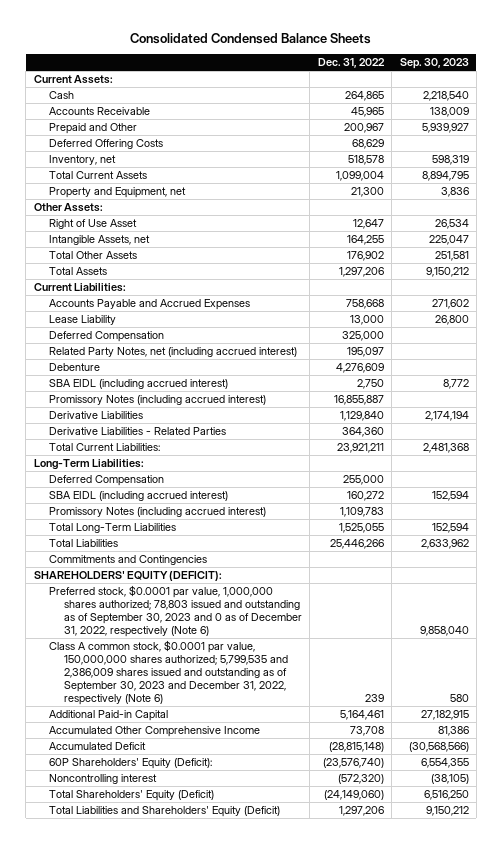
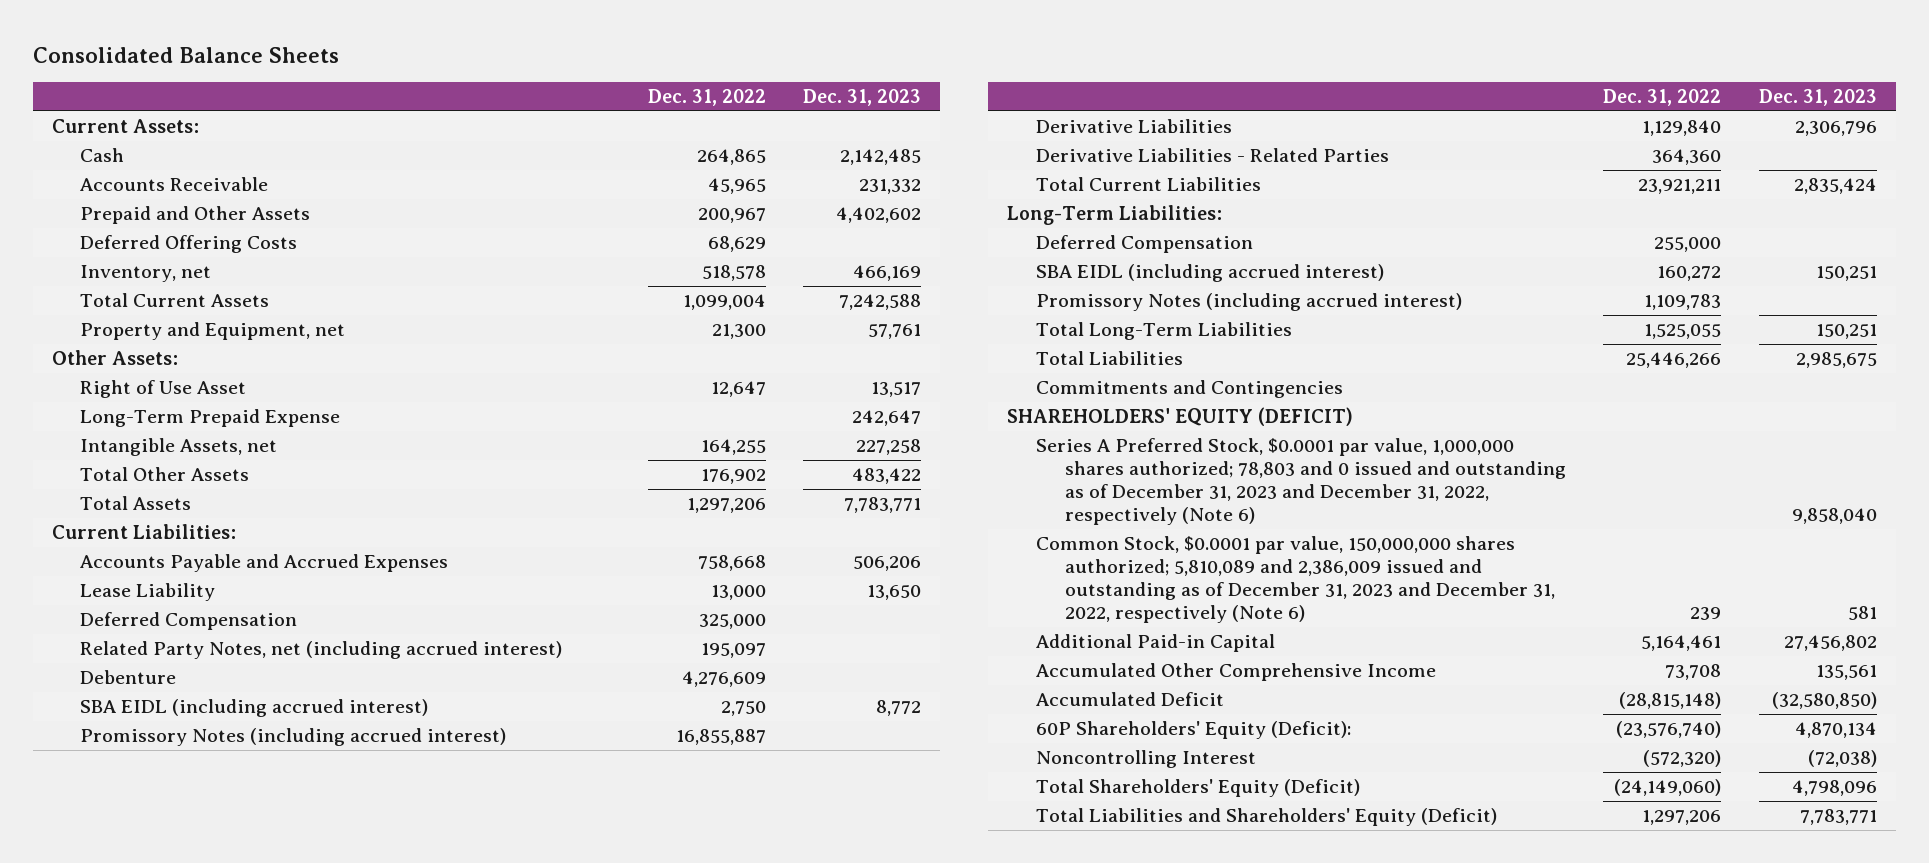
- Consolidated Condensed Balance Sheets
+ Consolidated Balance Sheets
- | Dec. 31, 2022 | Sep. 30, 2023
+ | Dec. 31, 2022 | Dec. 31, 2023
- Prepaid and Other | 200,967 | 5,939,927
+ Prepaid and Other Assets | 200,967 | 4,402,602
+ Long-Term Prepaid Expense | | 242,647
- Total Current Liabilities: | 23,921,211 | 2,481,368
+ Total Current Liabilities | 23,921,211 | 2,835,424
- SHAREHOLDERS' EQUITY (DEFICIT):
- Preferred stock, $0.0001 par value, 1,000,000 shares authorized; 78,803 issued and outstanding as of September 30, 2023 and 0 as of December 31, 2022, respectively (Note 6) | | 9,858,040
- Class A common stock, $0.0001 par value, 150,000,000 shares authorized; 5,799,535 and 2,386,009 shares issued and outstanding as of September 30, 2023 and December 31, 2022, respectively (Note 6) | 239 | 580
+ SHAREHOLDERS' EQUITY (DEFICIT)
+ Series A Preferred Stock, $0.0001 par value, 1,000,000 shares authorized; 78,803 and 0 issued and outstanding as of December 31, 2023 and December 31, 2022, respectively (Note 6) | | 9,858,040
+ Common Stock, $0.0001 par value, 150,000,000 shares authorized; 5,810,089 and 2,386,009 issued and outstanding as of December 31, 2023 and December 31, 2022, respectively (Note 6) | 239 | 581
- Noncontrolling interest | (572,320) | (38,105)
+ Noncontrolling Interest | (572,320) | (72,038)

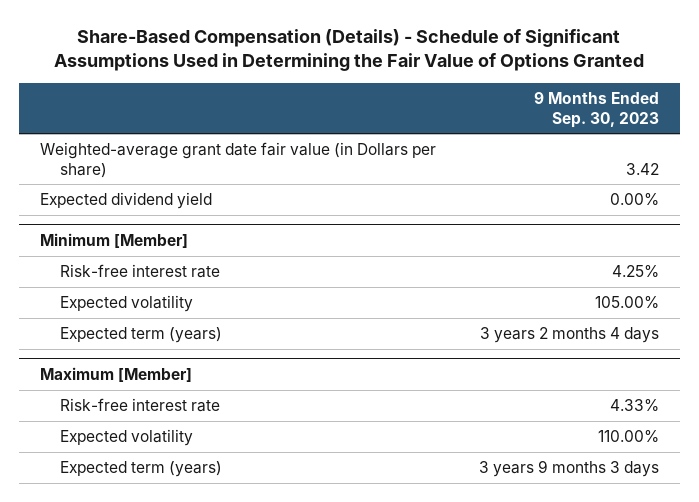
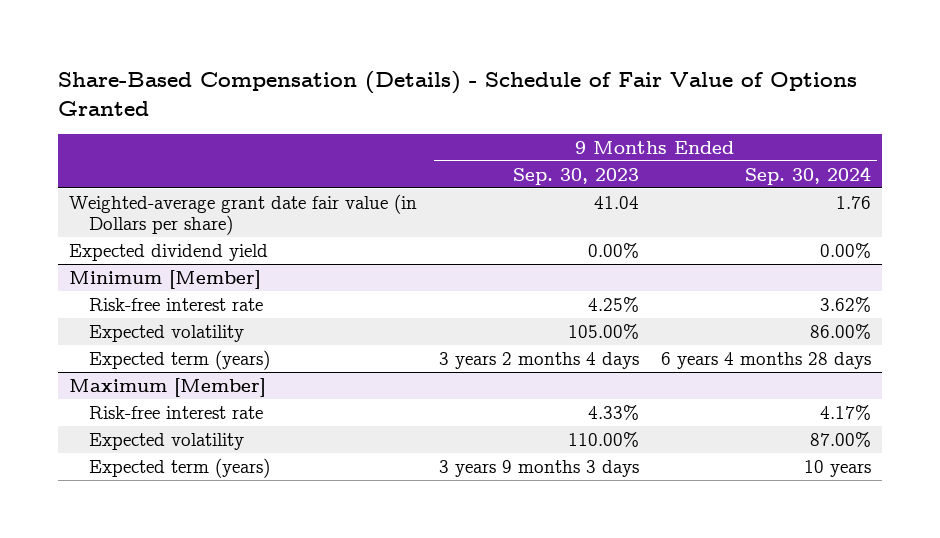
- Share-Based Compensation (Details) - Schedule of Significant Assumptions Used in Determining the Fair Value of Options Granted
+ Share-Based Compensation (Details) - Schedule of Fair Value of Options Granted
- | 9 Months Ended Sep. 30, 2023
+ | 9 Months Ended Sep. 30, 2023 | 9 Months Ended Sep. 30, 2024
- Weighted-average grant date fair value (in Dollars per share) | 3.42
+ Weighted-average grant date fair value (in Dollars per share) | 41.04 | 1.76

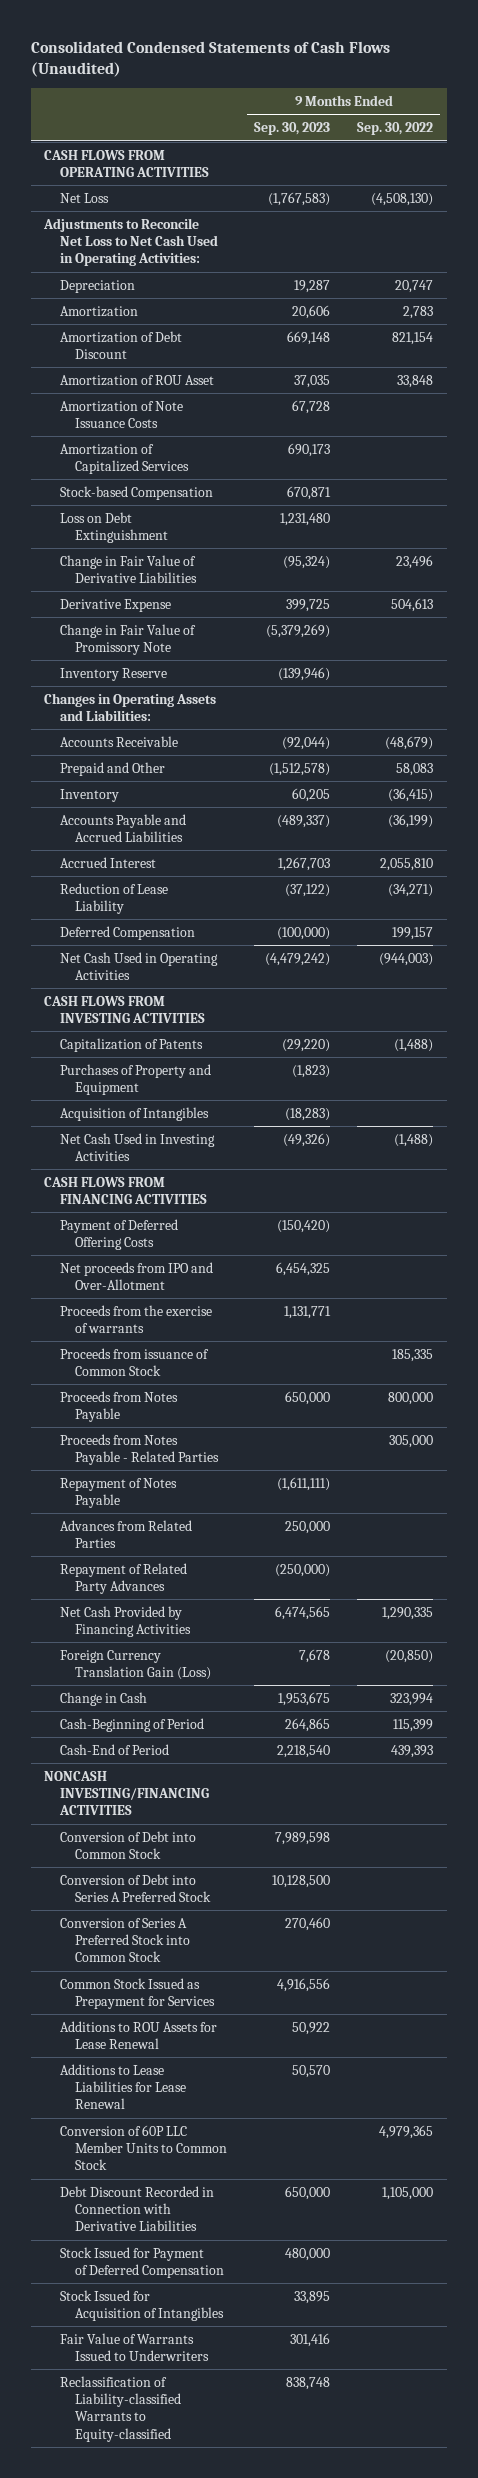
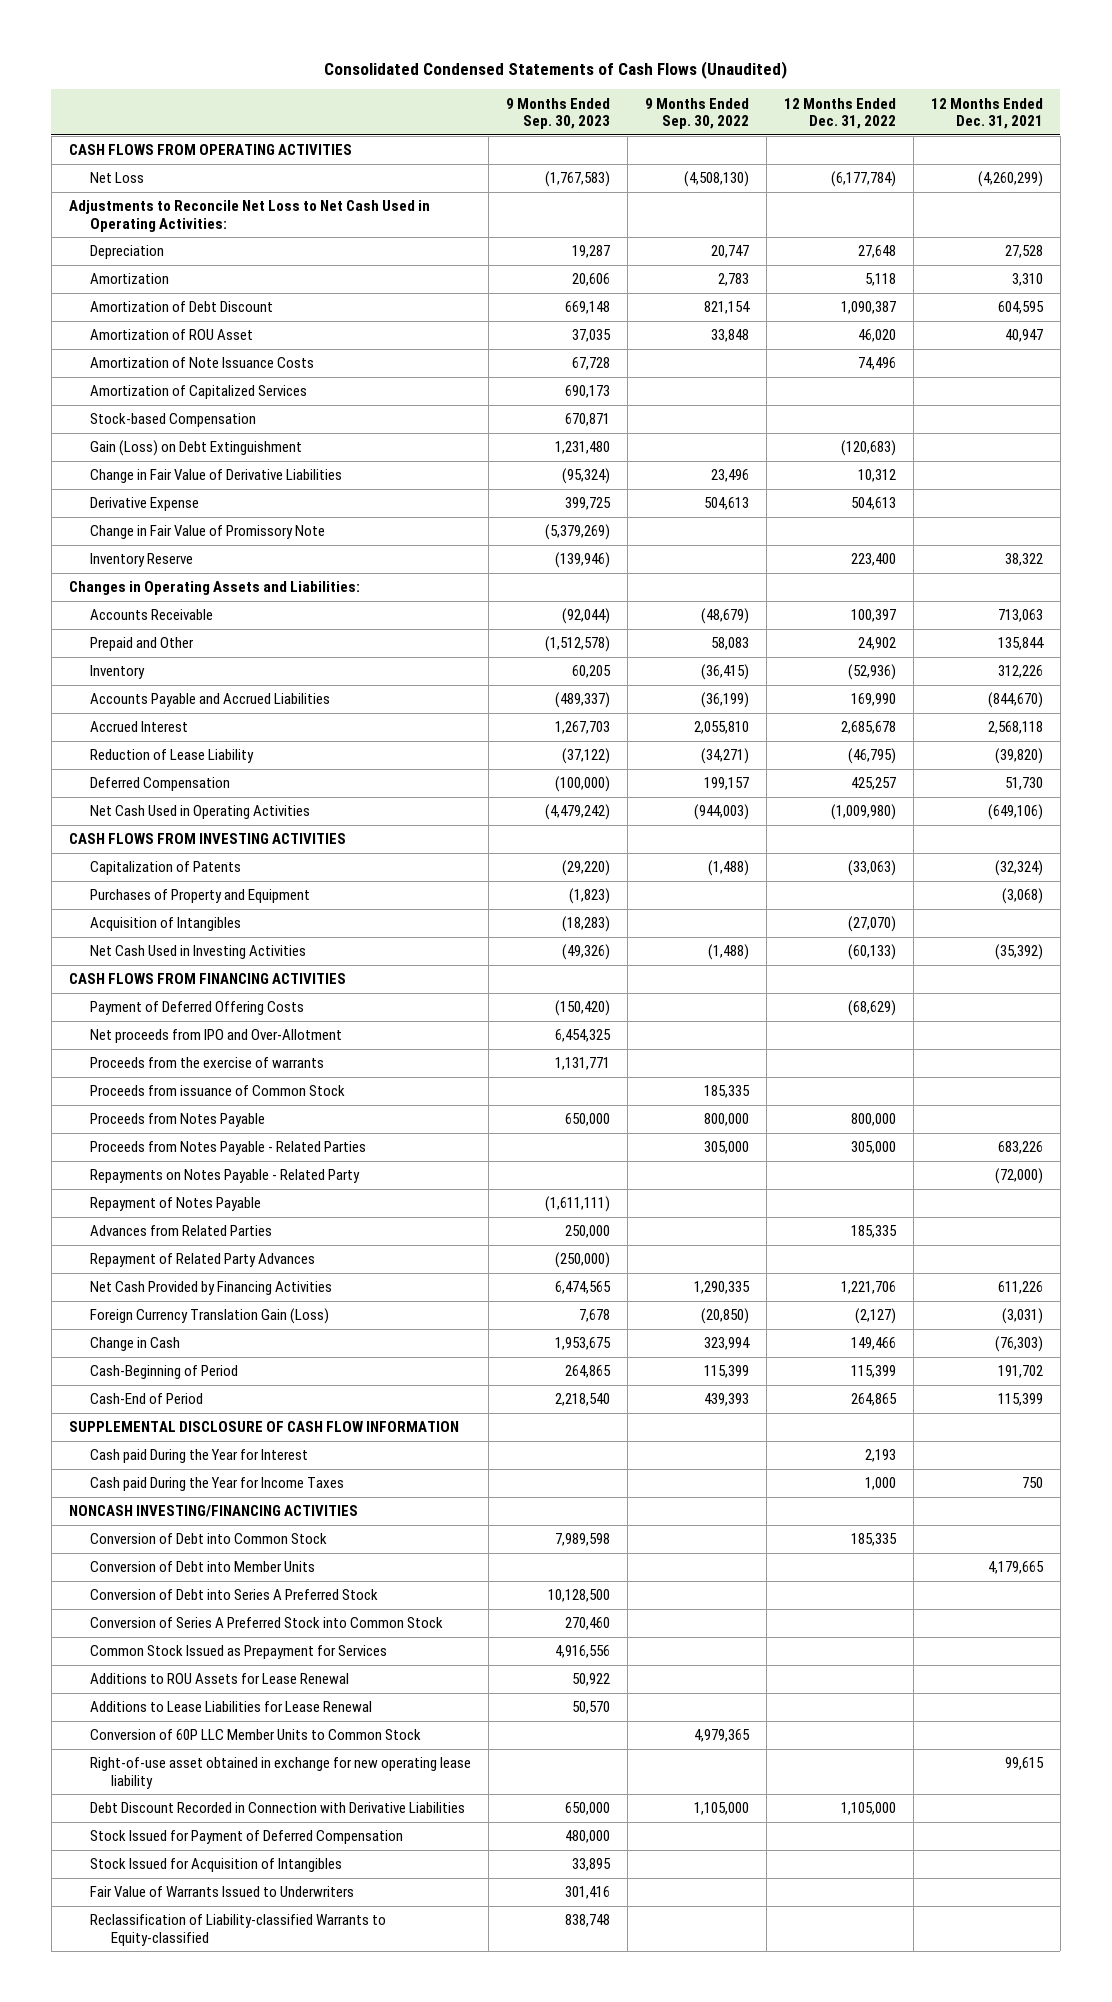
- | 9 Months Ended Sep. 30, 2023 | 9 Months Ended Sep. 30, 2022
+ | 9 Months Ended Sep. 30, 2023 | 9 Months Ended Sep. 30, 2022 | 12 Months Ended Dec. 31, 2022 | 12 Months Ended Dec. 31, 2021
- Loss on Debt Extinguishment | 1,231,480 |
+ Gain (Loss) on Debt Extinguishment | 1,231,480 | | (120,683) |
+ Repayments on Notes Payable - Related Party | | | | (72,000)
+ SUPPLEMENTAL DISCLOSURE OF CASH FLOW INFORMATION
+ Cash paid During the Year for Interest | | | 2,193 |
+ Cash paid During the Year for Income Taxes | | | 1,000 | 750
+ Conversion of Debt into Member Units | | | | 4,179,665
+ Right-of-use asset obtained in exchange for new operating lease liability | | | | 99,615

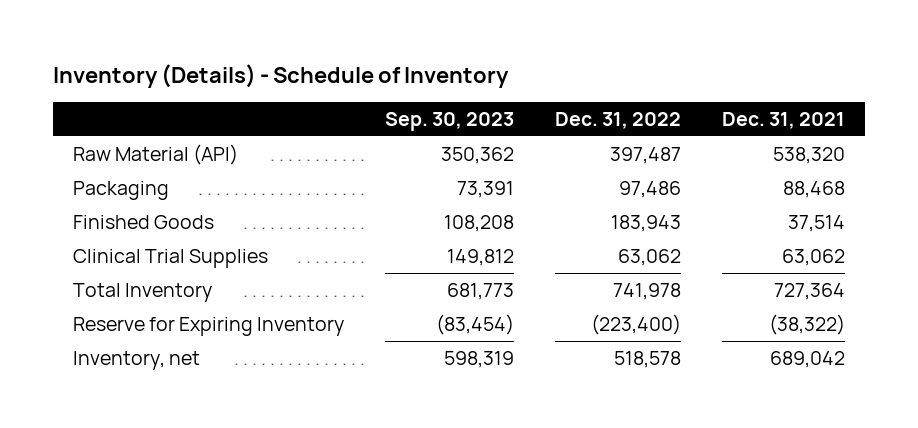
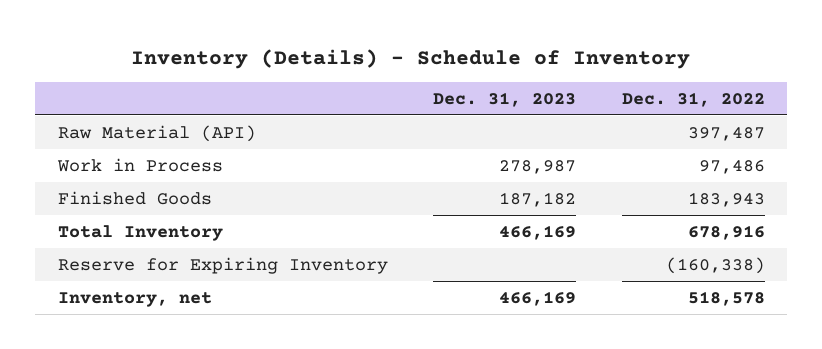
- | Sep. 30, 2023 | Dec. 31, 2022 | Dec. 31, 2021
+ | Dec. 31, 2023 | Dec. 31, 2022
- Packaging | 73,391 | 97,486 | 88,468
+ Work in Process | 278,987 | 97,486
- Clinical Trial Supplies | 149,812 | 63,062 | 63,062
- Total Inventory | 681,773 | 741,978 | 727,364
- Reserve for Expiring Inventory | (83,454) | (223,400) | (38,322)
+ Total Inventory | 466,169 | 678,916
+ Reserve for Expiring Inventory | | (160,338)

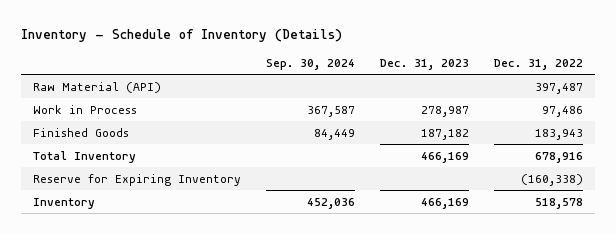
- Inventory (Details) - Schedule of Inventory
+ Inventory - Schedule of Inventory (Details)
- | Dec. 31, 2023 | Dec. 31, 2022
+ | Sep. 30, 2024 | Dec. 31, 2023 | Dec. 31, 2022
- Inventory, net | 466,169 | 518,578
+ Inventory | 452,036 | 466,169 | 518,578

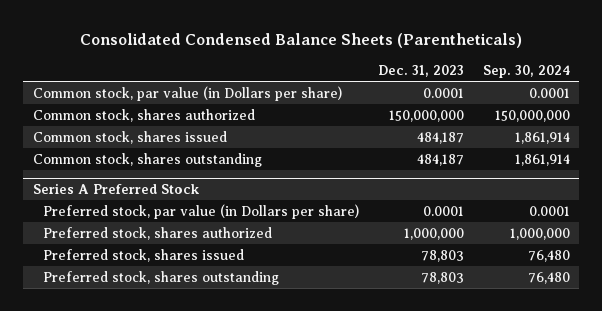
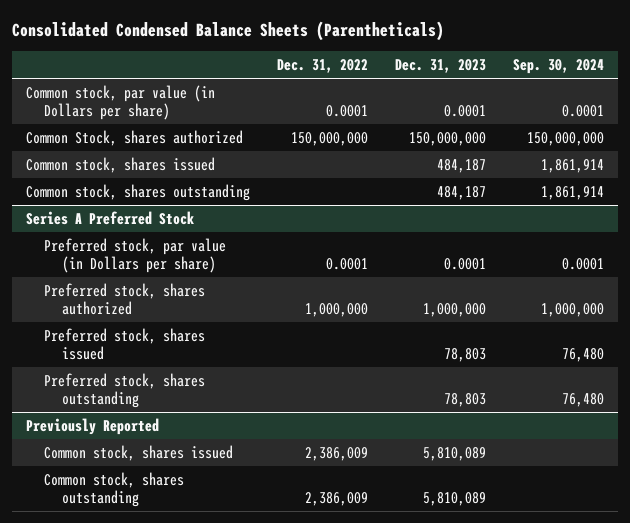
- | Dec. 31, 2023 | Sep. 30, 2024
+ | Dec. 31, 2022 | Dec. 31, 2023 | Sep. 30, 2024
- Common stock, shares authorized | 150,000,000 | 150,000,000
+ Common Stock, shares authorized | 150,000,000 | 150,000,000 | 150,000,000
+ Previously Reported
+ Common stock, shares issued | 2,386,009 | 5,810,089 |
+ Common stock, shares outstanding | 2,386,009 | 5,810,089 |

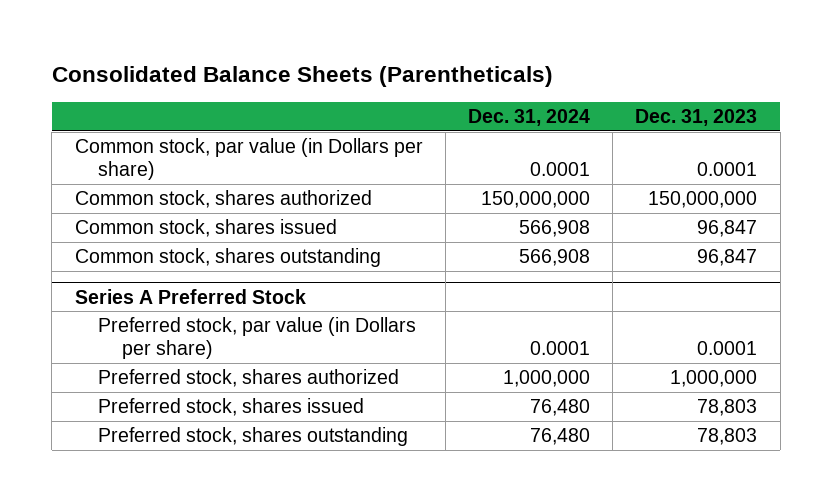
- Consolidated Condensed Balance Sheets (Parentheticals)
+ Consolidated Balance Sheets (Parentheticals)
- | Dec. 31, 2022 | Dec. 31, 2023 | Sep. 30, 2024
+ | Dec. 31, 2024 | Dec. 31, 2023
- Common Stock, shares authorized | 150,000,000 | 150,000,000 | 150,000,000
- Common stock, shares issued | | 484,187 | 1,861,914
- Common stock, shares outstanding | | 484,187 | 1,861,914
+ Common stock, shares authorized | 150,000,000 | 150,000,000
+ Common stock, shares issued | 566,908 | 96,847
+ Common stock, shares outstanding | 566,908 | 96,847
- Previously Reported
- Common stock, shares issued | 2,386,009 | 5,810,089 |
- Common stock, shares outstanding | 2,386,009 | 5,810,089 |

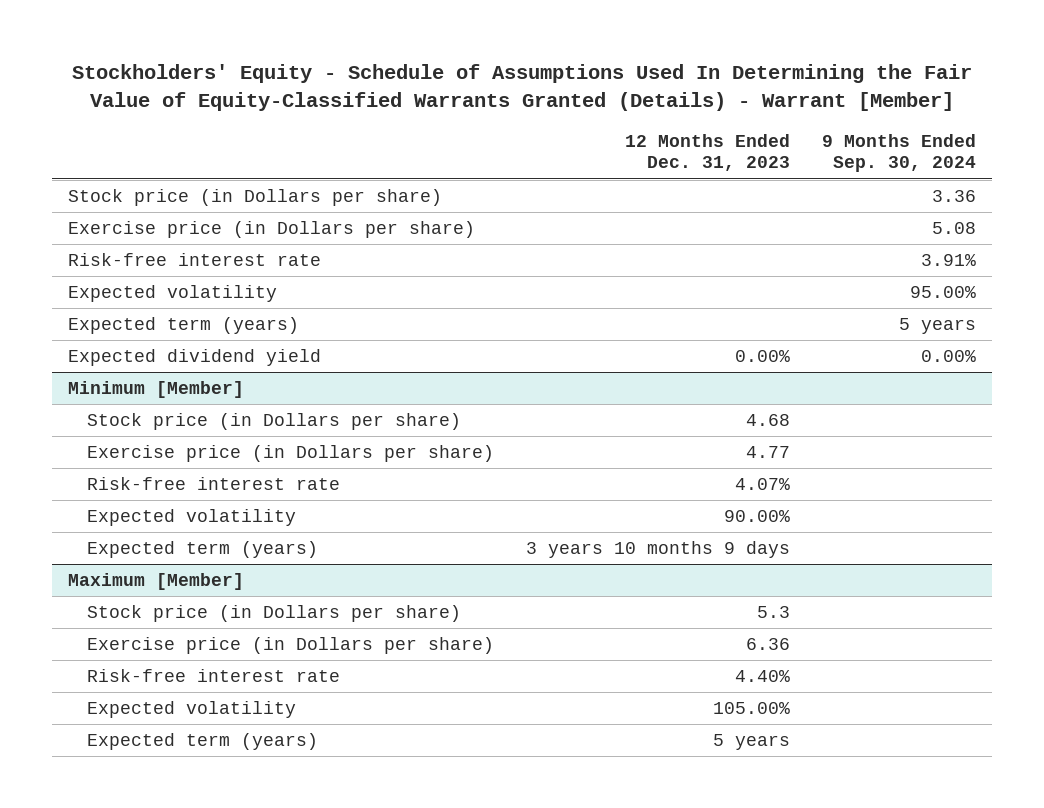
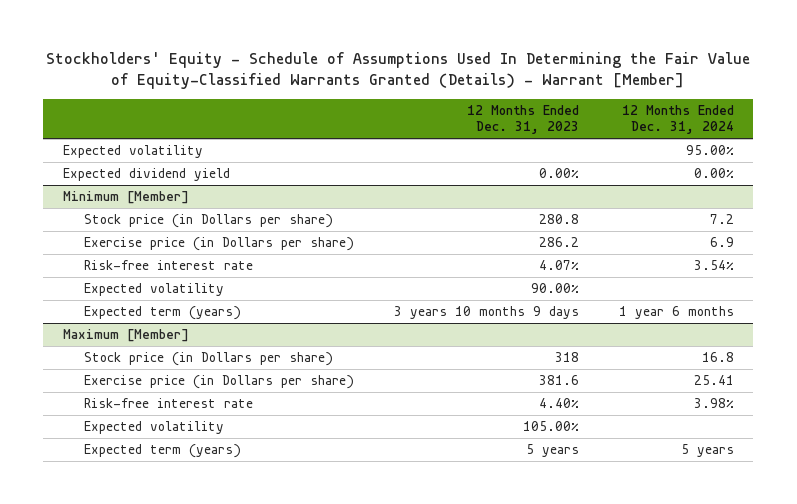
- | 12 Months Ended Dec. 31, 2023 | 9 Months Ended Sep. 30, 2024
+ | 12 Months Ended Dec. 31, 2023 | 12 Months Ended Dec. 31, 2024
- Stock price (in Dollars per share) | | 3.36
- Exercise price (in Dollars per share) | | 5.08
- Risk-free interest rate | | 3.91%
- Expected term (years) | | 5 years
@ Minimum [Member]
- Stock price (in Dollars per share) | 4.68 |
- Exercise price (in Dollars per share) | 4.77 |
+ Stock price (in Dollars per share) | 280.8 | 7.2
+ Exercise price (in Dollars per share) | 286.2 | 6.9
@ Maximum [Member]
- Stock price (in Dollars per share) | 5.3 |
- Exercise price (in Dollars per share) | 6.36 |
+ Stock price (in Dollars per share) | 318 | 16.8
+ Exercise price (in Dollars per share) | 381.6 | 25.41

